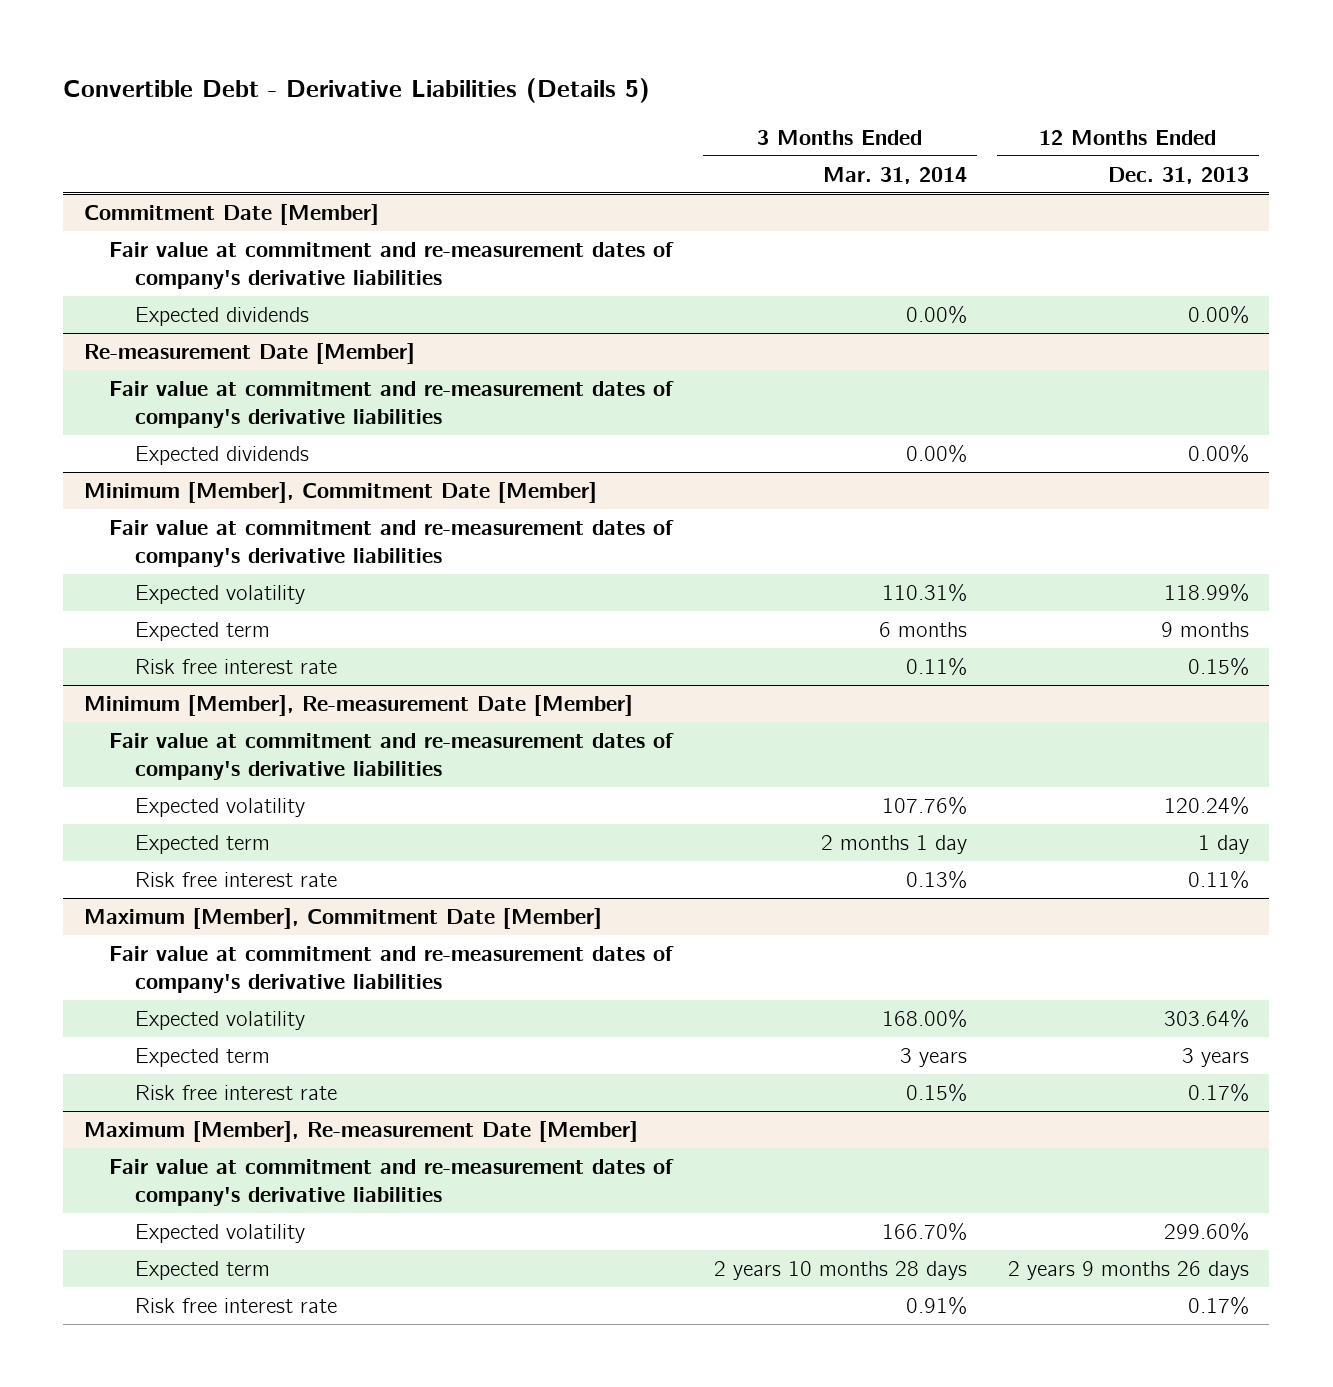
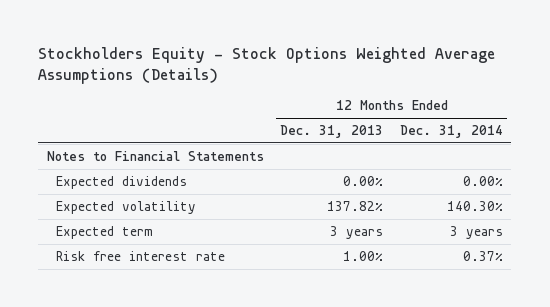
- Convertible Debt - Derivative Liabilities (Details 5)
+ Stockholders Equity - Stock Options Weighted Average Assumptions (Details)
- | 3 Months Ended Mar. 31, 2014 | 12 Months Ended Dec. 31, 2013
+ | 12 Months Ended Dec. 31, 2013 | 12 Months Ended Dec. 31, 2014
- Commitment Date [Member]
- Fair value at commitment and re-measurement dates of company's derivative liabilities
- Expected dividends | 0.00% | 0.00%
- Re-measurement Date [Member]
- Fair value at commitment and re-measurement dates of company's derivative liabilities
+ Notes to Financial Statements
- Minimum [Member], Commitment Date [Member]
- Fair value at commitment and re-measurement dates of company's derivative liabilities
- Expected volatility | 110.31% | 118.99%
- Expected term | 6 months | 9 months
- Risk free interest rate | 0.11% | 0.15%
- Minimum [Member], Re-measurement Date [Member]
- Fair value at commitment and re-measurement dates of company's derivative liabilities
- Expected volatility | 107.76% | 120.24%
- Expected term | 2 months 1 day | 1 day
- Risk free interest rate | 0.13% | 0.11%
- Maximum [Member], Commitment Date [Member]
- Fair value at commitment and re-measurement dates of company's derivative liabilities
- Expected volatility | 168.00% | 303.64%
+ Expected volatility | 137.82% | 140.30%
- Risk free interest rate | 0.15% | 0.17%
- Maximum [Member], Re-measurement Date [Member]
- Fair value at commitment and re-measurement dates of company's derivative liabilities
- Expected volatility | 166.70% | 299.60%
- Expected term | 2 years 10 months 28 days | 2 years 9 months 26 days
- Risk free interest rate | 0.91% | 0.17%
+ Risk free interest rate | 1.00% | 0.37%

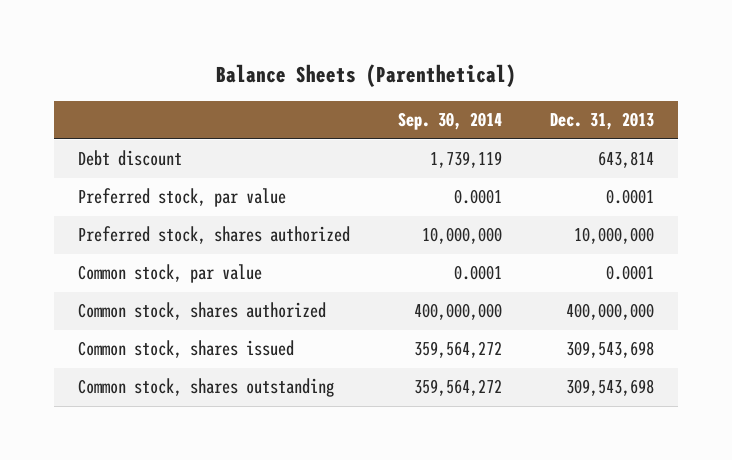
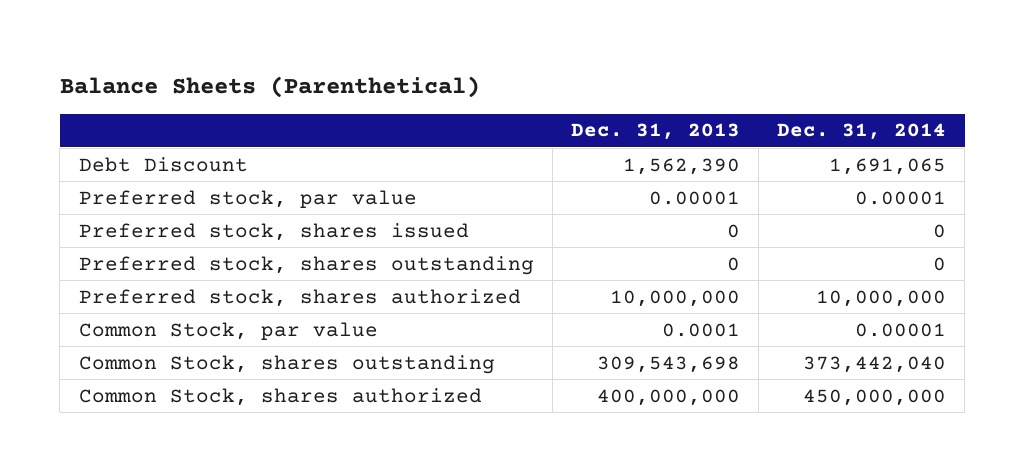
- | Sep. 30, 2014 | Dec. 31, 2013
+ | Dec. 31, 2013 | Dec. 31, 2014
- Debt discount | 1,739,119 | 643,814
- Preferred stock, par value | 0.0001 | 0.0001
+ Debt Discount | 1,562,390 | 1,691,065
+ Preferred stock, par value | 0.00001 | 0.00001
+ Preferred stock, shares issued | 0 | 0
+ Preferred stock, shares outstanding | 0 | 0
- Common stock, par value | 0.0001 | 0.0001
- Common stock, shares authorized | 400,000,000 | 400,000,000
- Common stock, shares issued | 359,564,272 | 309,543,698
- Common stock, shares outstanding | 359,564,272 | 309,543,698
+ Common Stock, par value | 0.0001 | 0.00001
+ Common Stock, shares outstanding | 309,543,698 | 373,442,040
+ Common Stock, shares authorized | 400,000,000 | 450,000,000

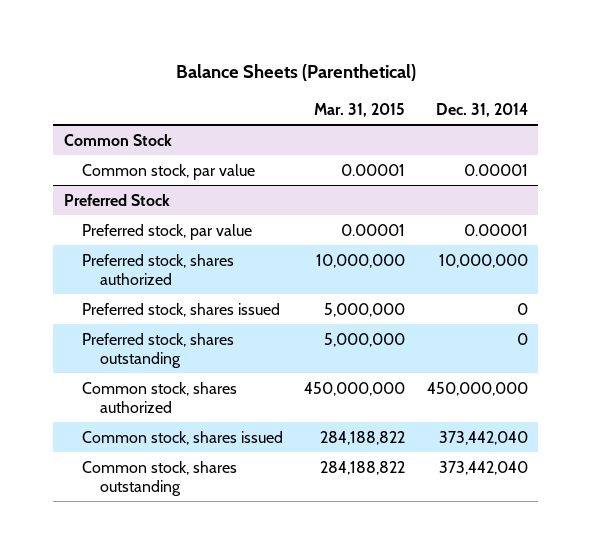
- | Dec. 31, 2013 | Dec. 31, 2014
+ | Mar. 31, 2015 | Dec. 31, 2014
- Debt Discount | 1,562,390 | 1,691,065
+ Common Stock
+ Common stock, par value | 0.00001 | 0.00001
+ Preferred Stock
+ Preferred stock, shares authorized | 10,000,000 | 10,000,000
- Preferred stock, shares authorized | 10,000,000 | 10,000,000
- Common Stock, par value | 0.0001 | 0.00001
- Common Stock, shares outstanding | 309,543,698 | 373,442,040
- Common Stock, shares authorized | 400,000,000 | 450,000,000
+ Common stock, shares authorized | 450,000,000 | 450,000,000
+ Common stock, shares issued | 284,188,822 | 373,442,040
+ Common stock, shares outstanding | 284,188,822 | 373,442,040

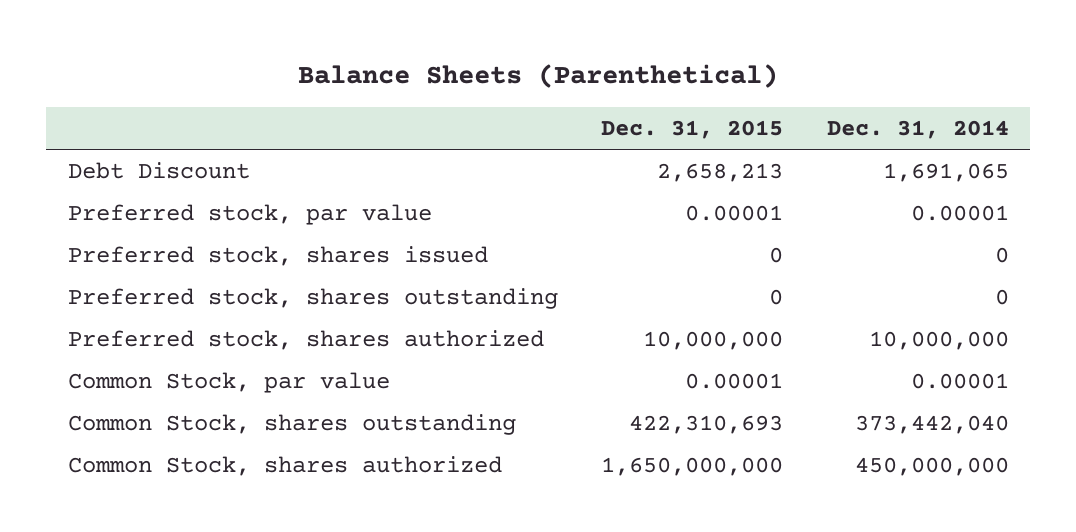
- | Mar. 31, 2015 | Dec. 31, 2014
+ | Dec. 31, 2015 | Dec. 31, 2014
- Common Stock
- Common stock, par value | 0.00001 | 0.00001
- Preferred Stock
+ Debt Discount | 2,658,213 | 1,691,065
- Preferred stock, shares authorized | 10,000,000 | 10,000,000
- Common stock, shares authorized | 450,000,000 | 450,000,000
- Common stock, shares issued | 284,188,822 | 373,442,040
- Common stock, shares outstanding | 284,188,822 | 373,442,040
+ Preferred stock, shares authorized | 10,000,000 | 10,000,000
+ Common Stock, par value | 0.00001 | 0.00001
+ Common Stock, shares outstanding | 422,310,693 | 373,442,040
+ Common Stock, shares authorized | 1,650,000,000 | 450,000,000

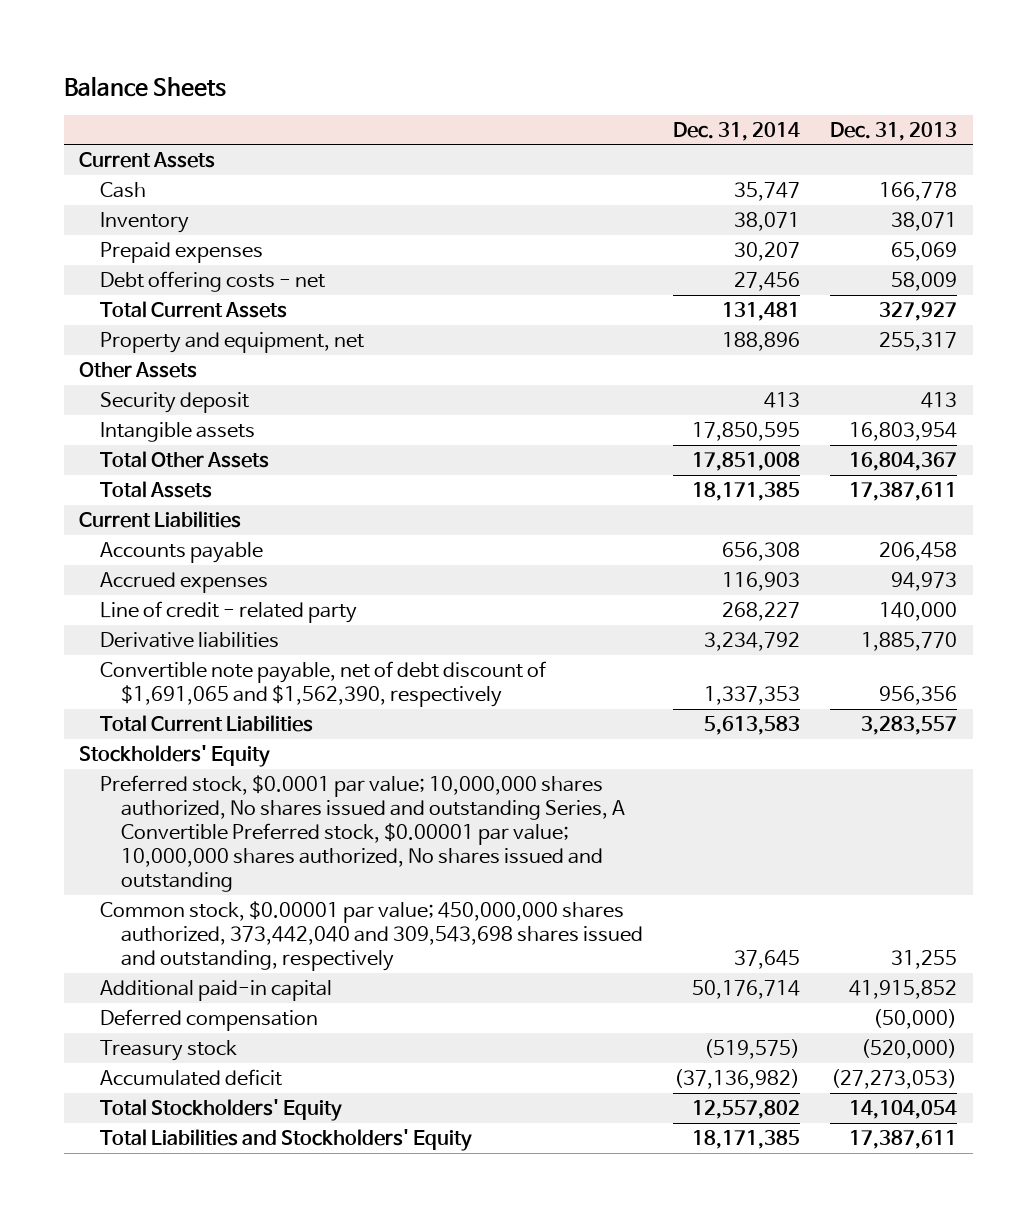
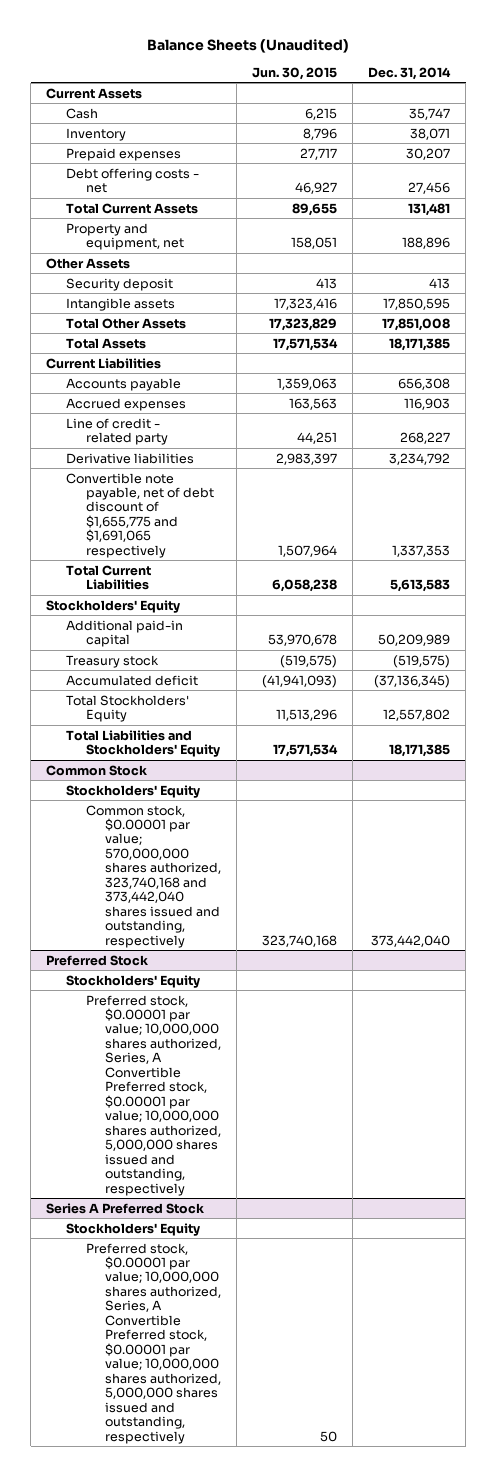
- Balance Sheets
+ Balance Sheets (Unaudited)
- | Dec. 31, 2014 | Dec. 31, 2013
+ | Jun. 30, 2015 | Dec. 31, 2014
- Convertible note payable, net of debt discount of $1,691,065 and $1,562,390, respectively | 1,337,353 | 956,356
+ Convertible note payable, net of debt discount of $1,655,775 and $1,691,065 respectively | 1,507,964 | 1,337,353
- Preferred stock, $0.0001 par value; 10,000,000 shares authorized, No shares issued and outstanding Series, A Convertible Preferred stock, $0.00001 par value; 10,000,000 shares authorized, No shares issued and outstanding
- Common stock, $0.00001 par value; 450,000,000 shares authorized, 373,442,040 and 309,543,698 shares issued and outstanding, respectively | 37,645 | 31,255
- Additional paid-in capital | 50,176,714 | 41,915,852
- Deferred compensation | | (50,000)
+ Additional paid-in capital | 53,970,678 | 50,209,989
- Accumulated deficit | (37,136,982) | (27,273,053)
+ Accumulated deficit | (41,941,093) | (37,136,345)
+ Common Stock
+ Stockholders' Equity
+ Common stock, $0.00001 par value; 570,000,000 shares authorized, 323,740,168 and 373,442,040 shares issued and outstanding, respectively | 323,740,168 | 373,442,040
+ Preferred Stock
+ Stockholders' Equity
+ Preferred stock, $0.00001 par value; 10,000,000 shares authorized, Series, A Convertible Preferred stock, $0.00001 par value; 10,000,000 shares authorized, 5,000,000 shares issued and outstanding, respectively
+ Series A Preferred Stock
+ Stockholders' Equity
+ Preferred stock, $0.00001 par value; 10,000,000 shares authorized, Series, A Convertible Preferred stock, $0.00001 par value; 10,000,000 shares authorized, 5,000,000 shares issued and outstanding, respectively | 50 |

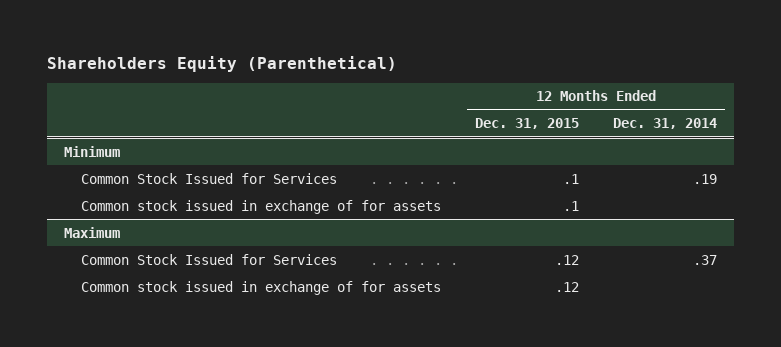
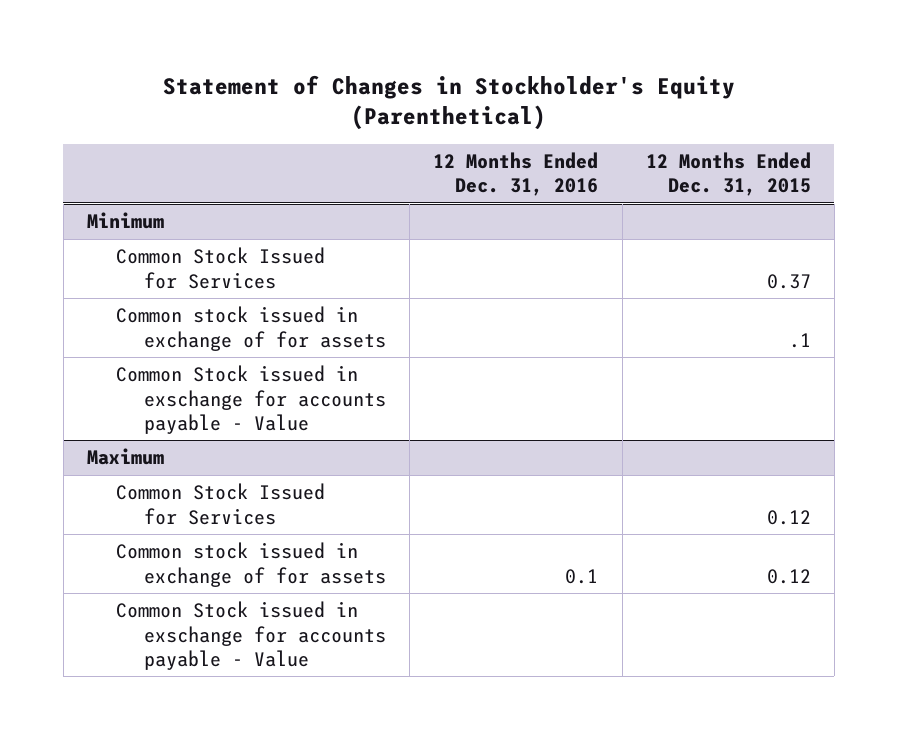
- Shareholders Equity (Parenthetical)
+ Statement of Changes in Stockholder's Equity (Parenthetical)
- | 12 Months Ended Dec. 31, 2015 | 12 Months Ended Dec. 31, 2014
+ | 12 Months Ended Dec. 31, 2016 | 12 Months Ended Dec. 31, 2015
@ Minimum
- Common Stock Issued for Services | .1 | .19
+ Common Stock Issued for Services | | 0.37
+ Common Stock issued in exschange for accounts payable - Value
@ Maximum
- Common Stock Issued for Services | .12 | .37
- Common stock issued in exchange of for assets | .12 |
+ Common Stock Issued for Services | | 0.12
+ Common stock issued in exchange of for assets | 0.1 | 0.12
+ Common Stock issued in exschange for accounts payable - Value

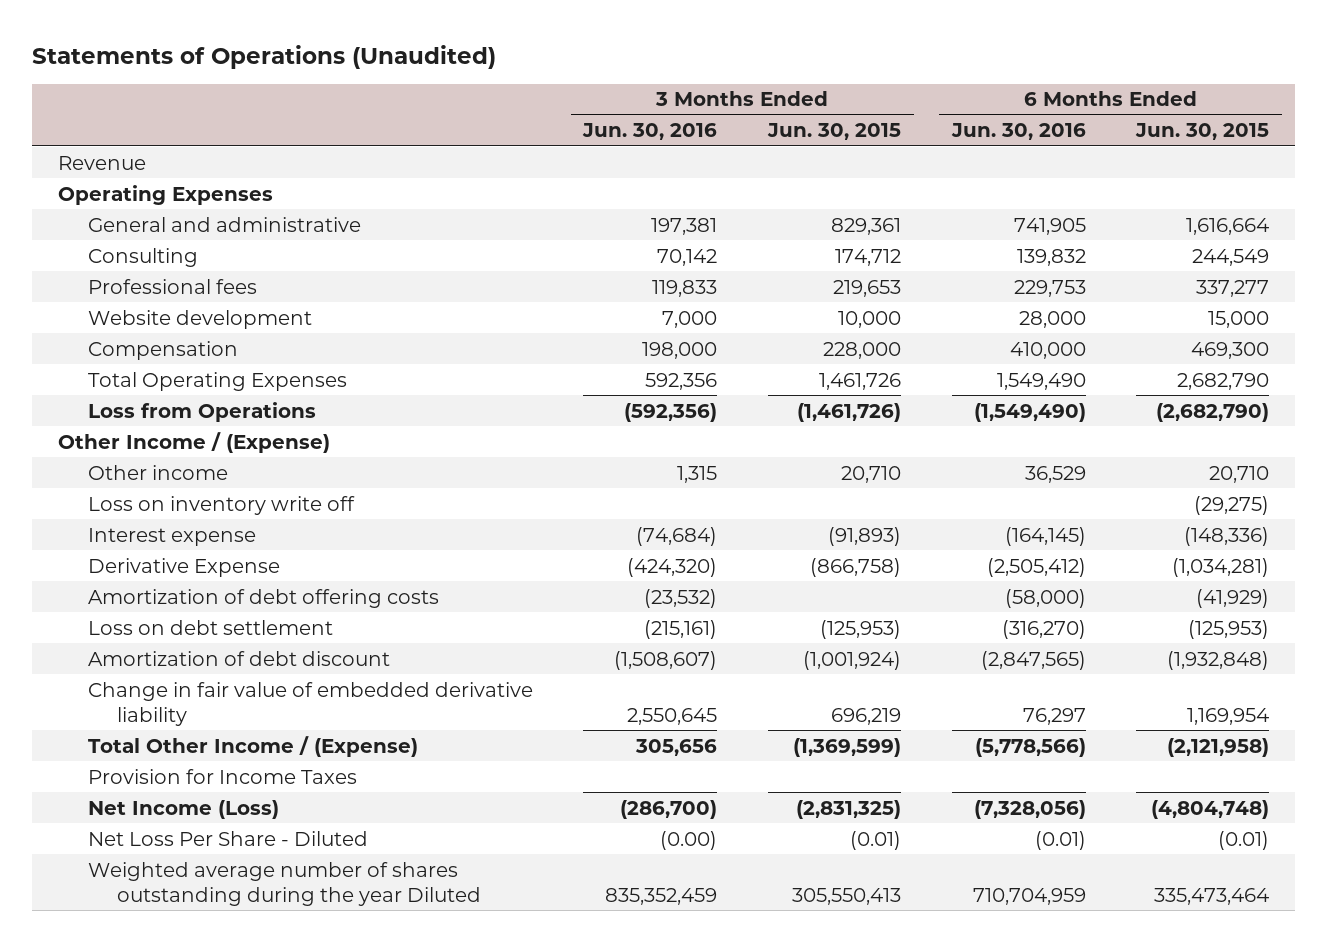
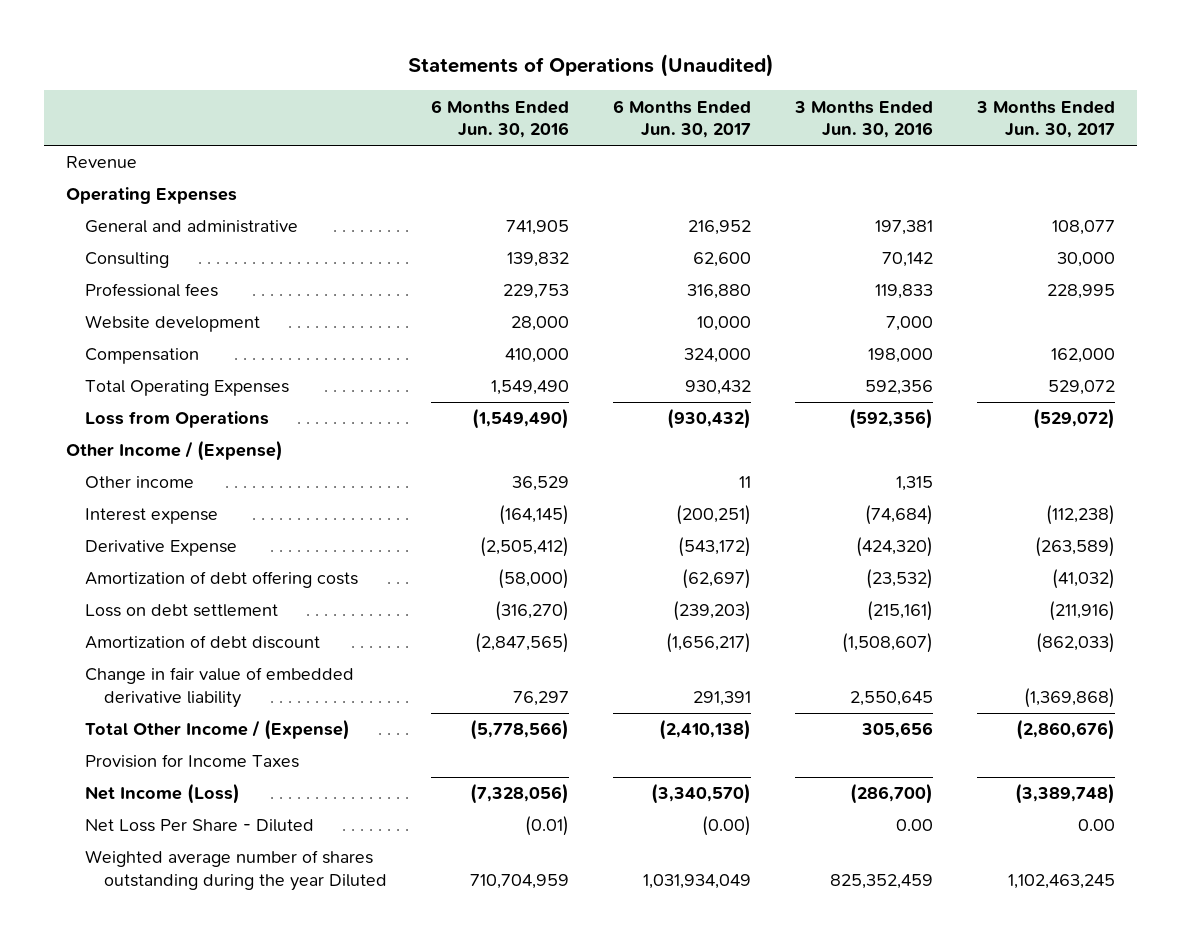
- | 3 Months Ended Jun. 30, 2016 | 3 Months Ended Jun. 30, 2015 | 6 Months Ended Jun. 30, 2016 | 6 Months Ended Jun. 30, 2015
+ | 6 Months Ended Jun. 30, 2016 | 6 Months Ended Jun. 30, 2017 | 3 Months Ended Jun. 30, 2016 | 3 Months Ended Jun. 30, 2017
- Loss on inventory write off | | | | (29,275)
- Net Loss Per Share - Diluted | (0.00) | (0.01) | (0.01) | (0.01)
- Weighted average number of shares outstanding during the year Diluted | 835,352,459 | 305,550,413 | 710,704,959 | 335,473,464
+ Net Loss Per Share - Diluted | (0.01) | (0.00) | 0.00 | 0.00
+ Weighted average number of shares outstanding during the year Diluted | 710,704,959 | 1,031,934,049 | 825,352,459 | 1,102,463,245

